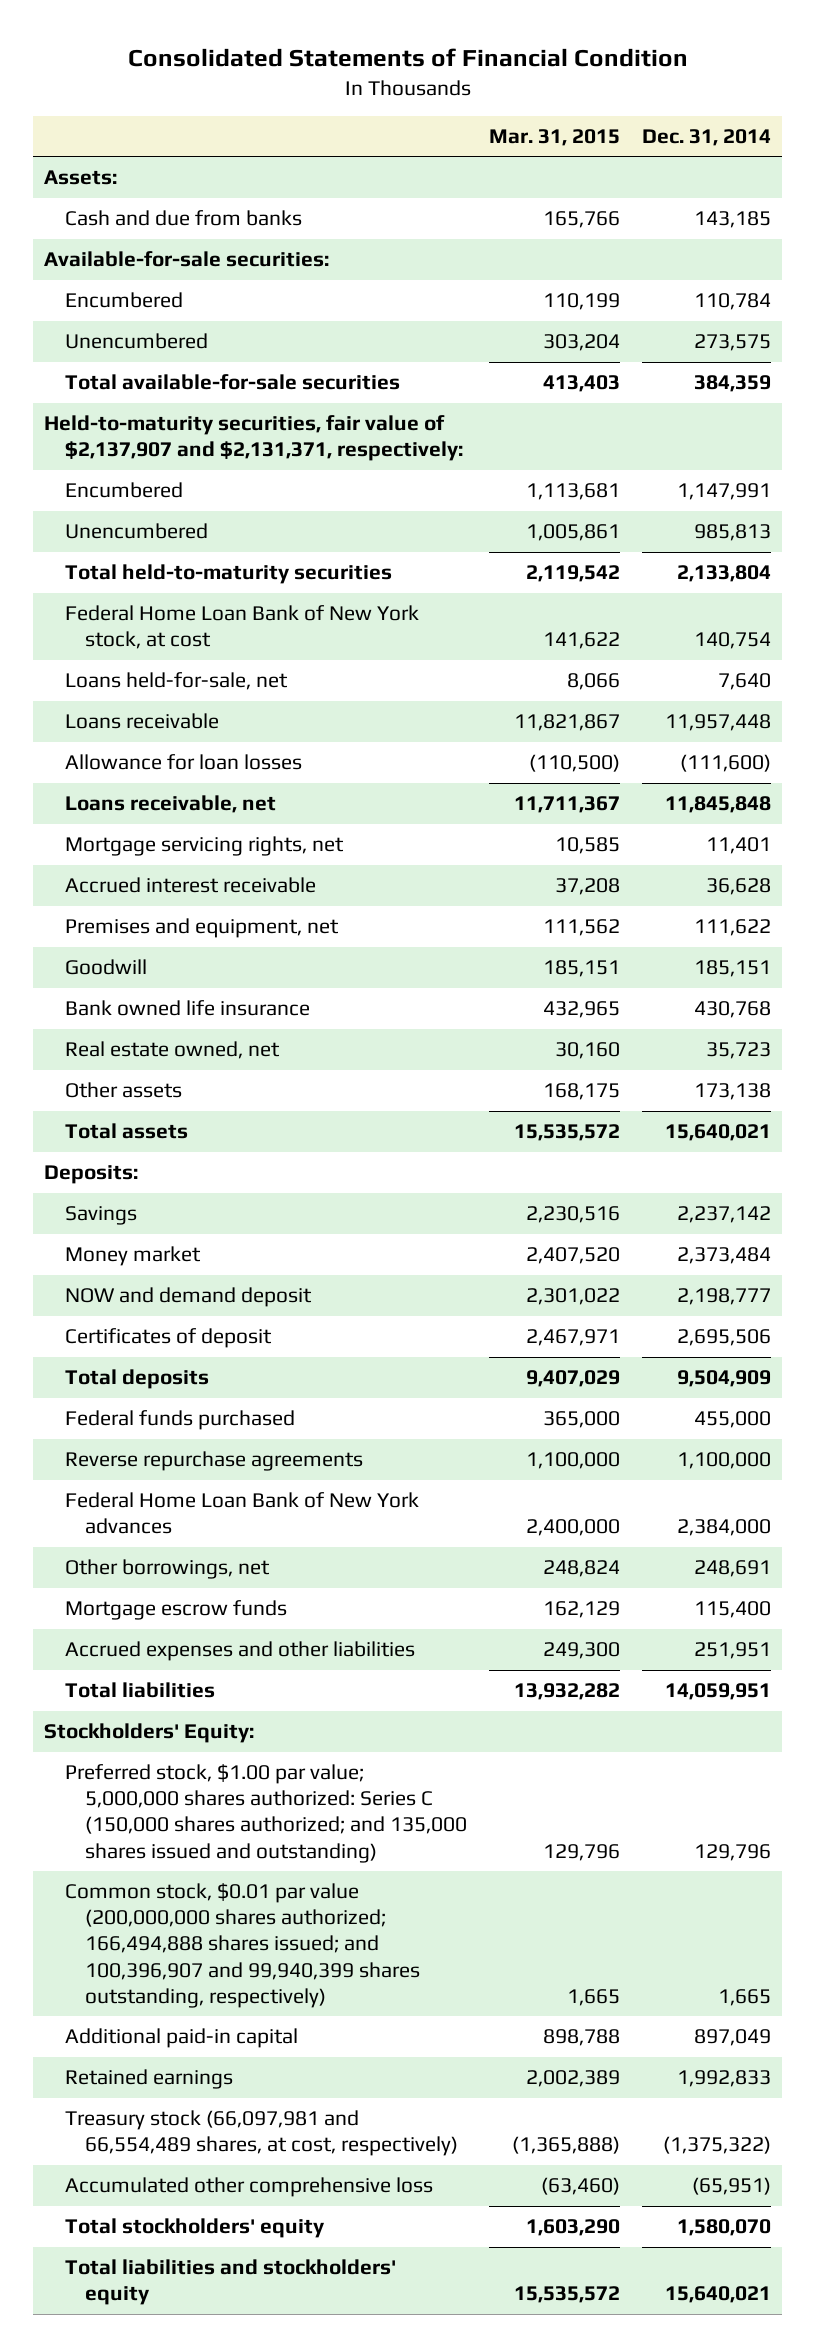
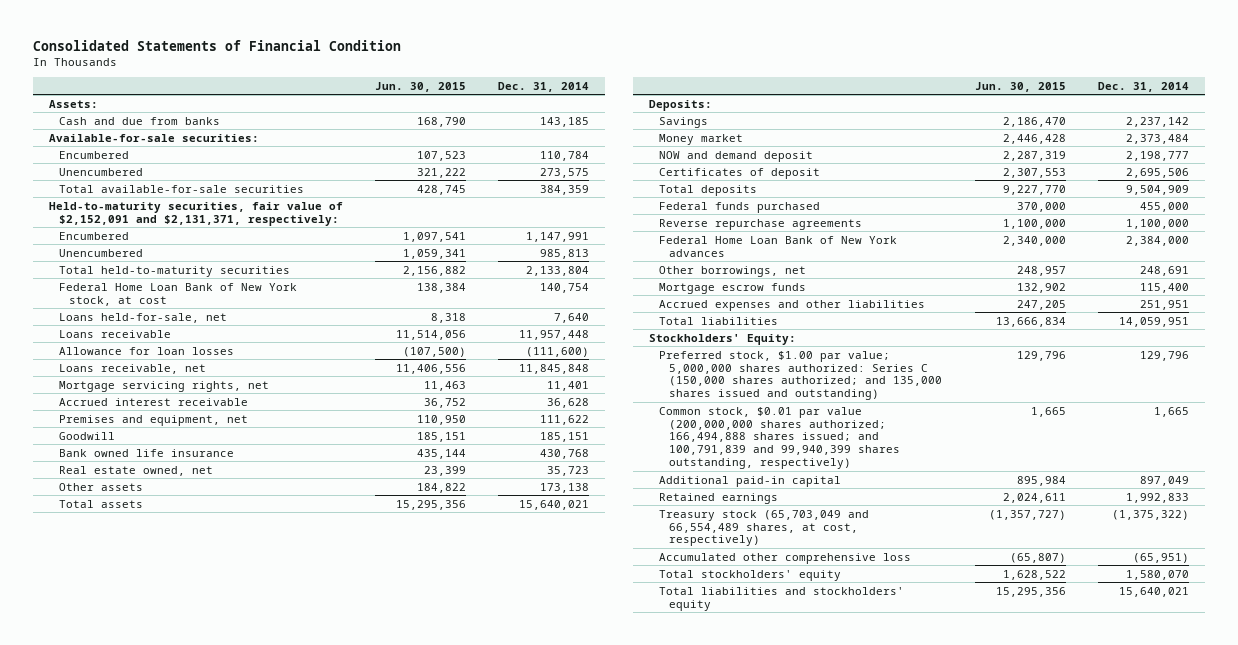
- | Mar. 31, 2015 | Dec. 31, 2014
+ | Jun. 30, 2015 | Dec. 31, 2014
- Held-to-maturity securities, fair value of $2,137,907 and $2,131,371, respectively:
+ Held-to-maturity securities, fair value of $2,152,091 and $2,131,371, respectively:
- Common stock, $0.01 par value (200,000,000 shares authorized; 166,494,888 shares issued; and 100,396,907 and 99,940,399 shares outstanding, respectively) | 1,665 | 1,665
+ Common stock, $0.01 par value (200,000,000 shares authorized; 166,494,888 shares issued; and 100,791,839 and 99,940,399 shares outstanding, respectively) | 1,665 | 1,665
- Treasury stock (66,097,981 and 66,554,489 shares, at cost, respectively) | (1,365,888) | (1,375,322)
+ Treasury stock (65,703,049 and 66,554,489 shares, at cost, respectively) | (1,357,727) | (1,375,322)

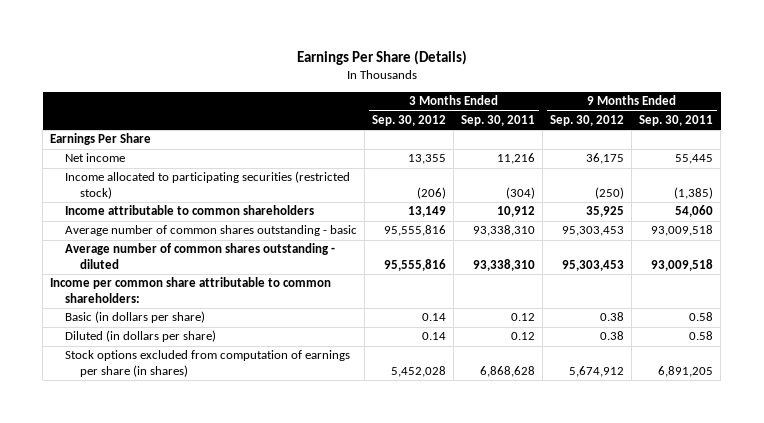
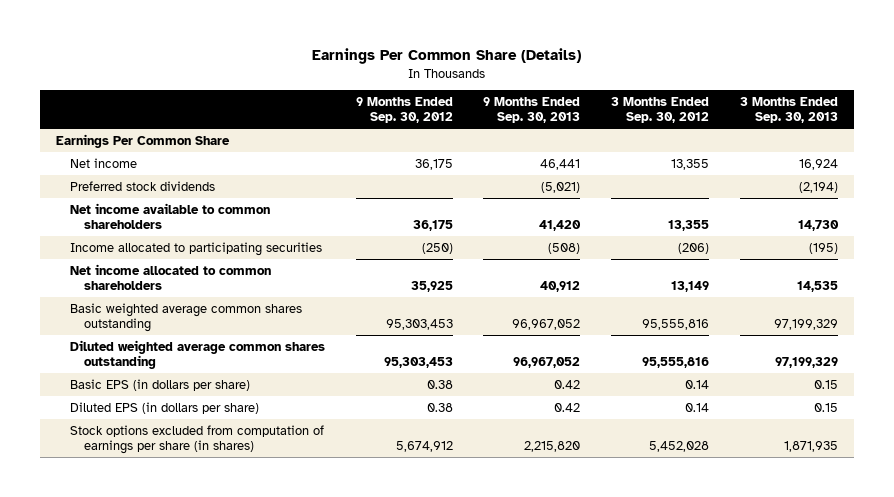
- Earnings Per Share (Details)
+ Earnings Per Common Share (Details)
- | 3 Months Ended Sep. 30, 2012 | 3 Months Ended Sep. 30, 2011 | 9 Months Ended Sep. 30, 2012 | 9 Months Ended Sep. 30, 2011
+ | 9 Months Ended Sep. 30, 2012 | 9 Months Ended Sep. 30, 2013 | 3 Months Ended Sep. 30, 2012 | 3 Months Ended Sep. 30, 2013
- Earnings Per Share
+ Earnings Per Common Share
- Income allocated to participating securities (restricted stock) | (206) | (304) | (250) | (1,385)
- Income attributable to common shareholders | 13,149 | 10,912 | 35,925 | 54,060
- Average number of common shares outstanding - basic | 95,555,816 | 93,338,310 | 95,303,453 | 93,009,518
- Average number of common shares outstanding - diluted | 95,555,816 | 93,338,310 | 95,303,453 | 93,009,518
- Income per common share attributable to common shareholders:
- Basic (in dollars per share) | 0.14 | 0.12 | 0.38 | 0.58
- Diluted (in dollars per share) | 0.14 | 0.12 | 0.38 | 0.58
+ Preferred stock dividends | | (5,021) | | (2,194)
+ Net income available to common shareholders | 36,175 | 41,420 | 13,355 | 14,730
+ Income allocated to participating securities | (250) | (508) | (206) | (195)
+ Net income allocated to common shareholders | 35,925 | 40,912 | 13,149 | 14,535
+ Basic weighted average common shares outstanding | 95,303,453 | 96,967,052 | 95,555,816 | 97,199,329
+ Diluted weighted average common shares outstanding | 95,303,453 | 96,967,052 | 95,555,816 | 97,199,329
+ Basic EPS (in dollars per share) | 0.38 | 0.42 | 0.14 | 0.15
+ Diluted EPS (in dollars per share) | 0.38 | 0.42 | 0.14 | 0.15

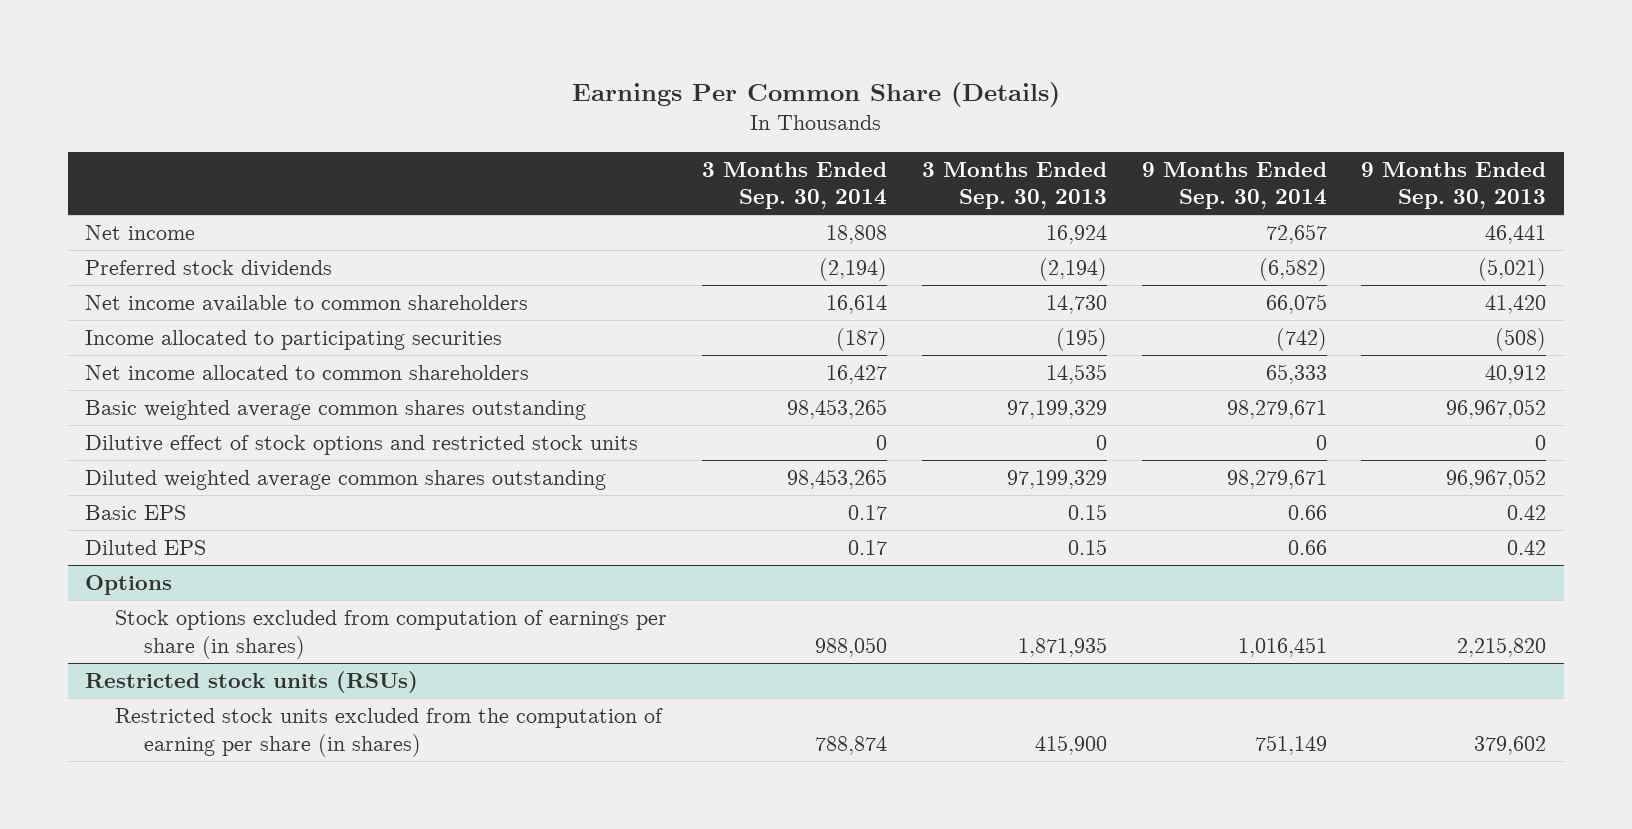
- | 9 Months Ended Sep. 30, 2012 | 9 Months Ended Sep. 30, 2013 | 3 Months Ended Sep. 30, 2012 | 3 Months Ended Sep. 30, 2013
+ | 3 Months Ended Sep. 30, 2014 | 3 Months Ended Sep. 30, 2013 | 9 Months Ended Sep. 30, 2014 | 9 Months Ended Sep. 30, 2013
- Earnings Per Common Share
+ Dilutive effect of stock options and restricted stock units | 0 | 0 | 0 | 0
- Basic EPS (in dollars per share) | 0.38 | 0.42 | 0.14 | 0.15
- Diluted EPS (in dollars per share) | 0.38 | 0.42 | 0.14 | 0.15
+ Basic EPS | 0.17 | 0.15 | 0.66 | 0.42
+ Diluted EPS | 0.17 | 0.15 | 0.66 | 0.42
+ Options
+ Restricted stock units (RSUs)
+ Restricted stock units excluded from the computation of earning per share (in shares) | 788,874 | 415,900 | 751,149 | 379,602

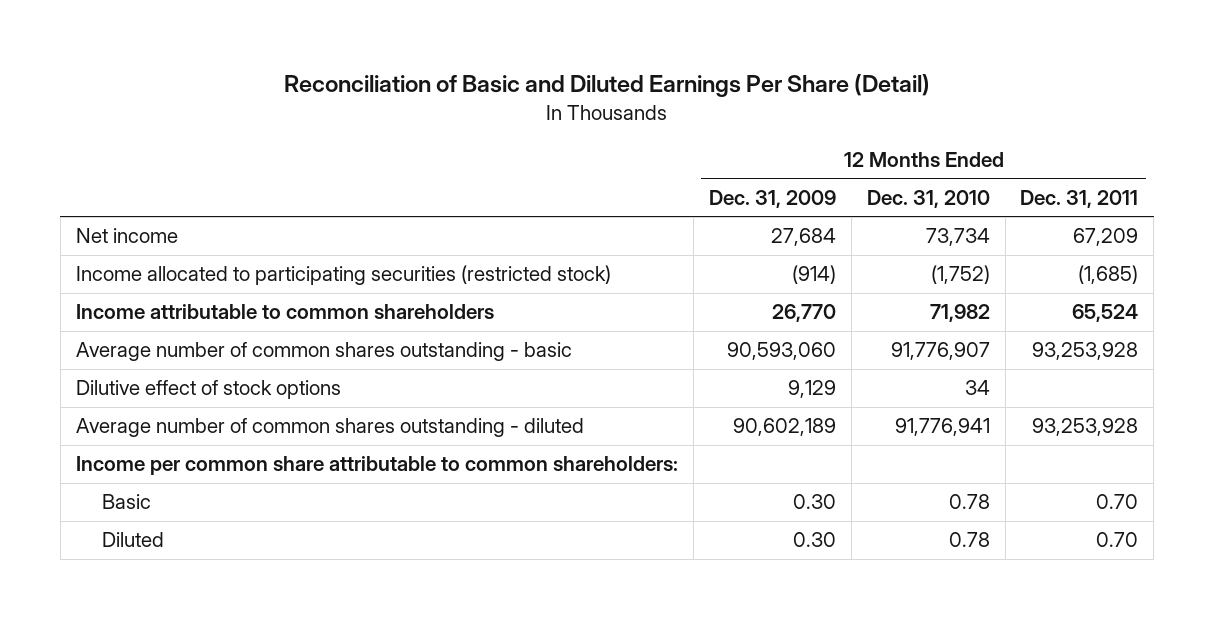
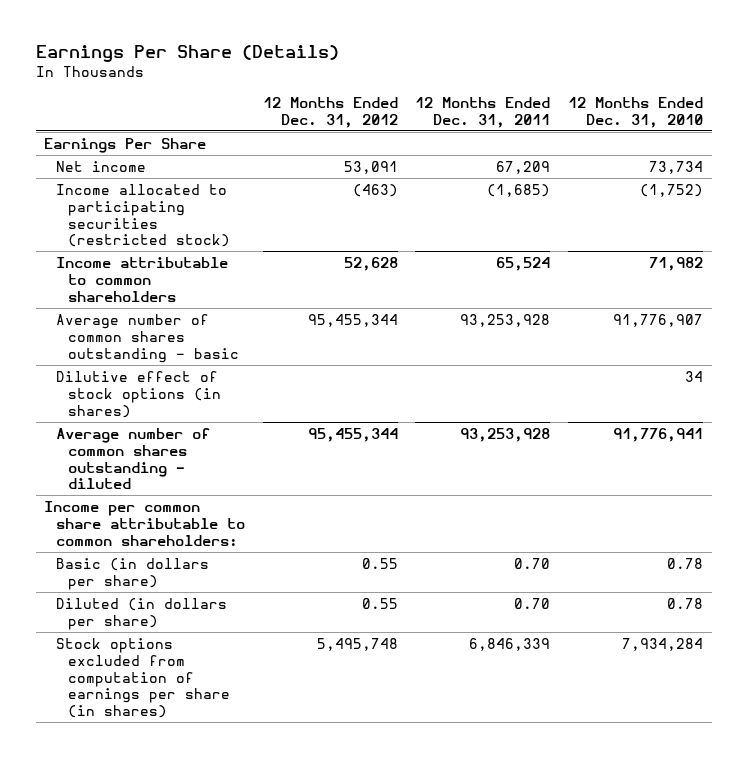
- Reconciliation of Basic and Diluted Earnings Per Share (Detail)
+ Earnings Per Share (Details)
- | 12 Months Ended Dec. 31, 2009 | 12 Months Ended Dec. 31, 2010 | 12 Months Ended Dec. 31, 2011
+ | 12 Months Ended Dec. 31, 2012 | 12 Months Ended Dec. 31, 2011 | 12 Months Ended Dec. 31, 2010
+ Earnings Per Share
- Dilutive effect of stock options | 9,129 | 34 |
+ Dilutive effect of stock options (in shares) | | | 34
- Basic | 0.30 | 0.78 | 0.70
- Diluted | 0.30 | 0.78 | 0.70
+ Basic (in dollars per share) | 0.55 | 0.70 | 0.78
+ Diluted (in dollars per share) | 0.55 | 0.70 | 0.78
+ Stock options excluded from computation of earnings per share (in shares) | 5,495,748 | 6,846,339 | 7,934,284

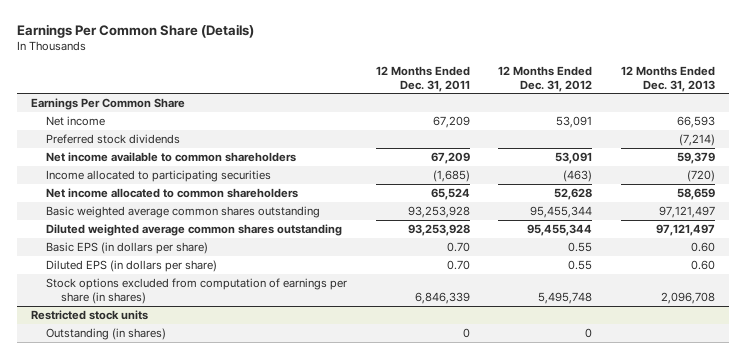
- Earnings Per Share (Details)
+ Earnings Per Common Share (Details)
- | 12 Months Ended Dec. 31, 2012 | 12 Months Ended Dec. 31, 2011 | 12 Months Ended Dec. 31, 2010
+ | 12 Months Ended Dec. 31, 2011 | 12 Months Ended Dec. 31, 2012 | 12 Months Ended Dec. 31, 2013
- Earnings Per Share
+ Earnings Per Common Share
- Income allocated to participating securities (restricted stock) | (463) | (1,685) | (1,752)
- Income attributable to common shareholders | 52,628 | 65,524 | 71,982
- Average number of common shares outstanding - basic | 95,455,344 | 93,253,928 | 91,776,907
- Dilutive effect of stock options (in shares) | | | 34
- Average number of common shares outstanding - diluted | 95,455,344 | 93,253,928 | 91,776,941
- Income per common share attributable to common shareholders:
- Basic (in dollars per share) | 0.55 | 0.70 | 0.78
- Diluted (in dollars per share) | 0.55 | 0.70 | 0.78
+ Preferred stock dividends | | | (7,214)
+ Net income available to common shareholders | 67,209 | 53,091 | 59,379
+ Income allocated to participating securities | (1,685) | (463) | (720)
+ Net income allocated to common shareholders | 65,524 | 52,628 | 58,659
+ Basic weighted average common shares outstanding | 93,253,928 | 95,455,344 | 97,121,497
+ Diluted weighted average common shares outstanding | 93,253,928 | 95,455,344 | 97,121,497
+ Basic EPS (in dollars per share) | 0.70 | 0.55 | 0.60
+ Diluted EPS (in dollars per share) | 0.70 | 0.55 | 0.60
+ Restricted stock units
+ Outstanding (in shares) | 0 | 0 |

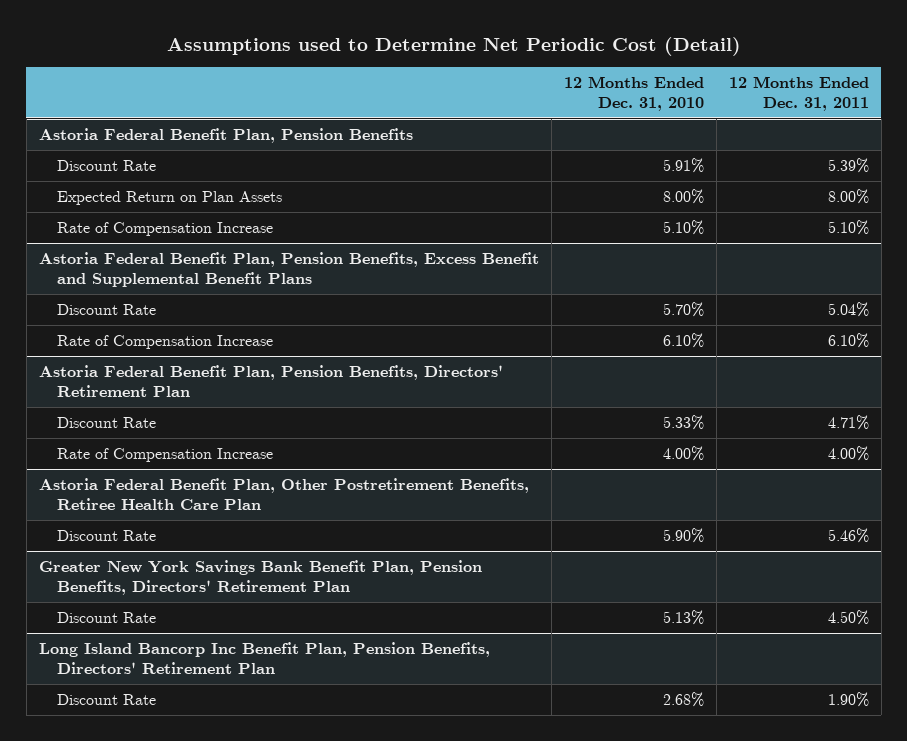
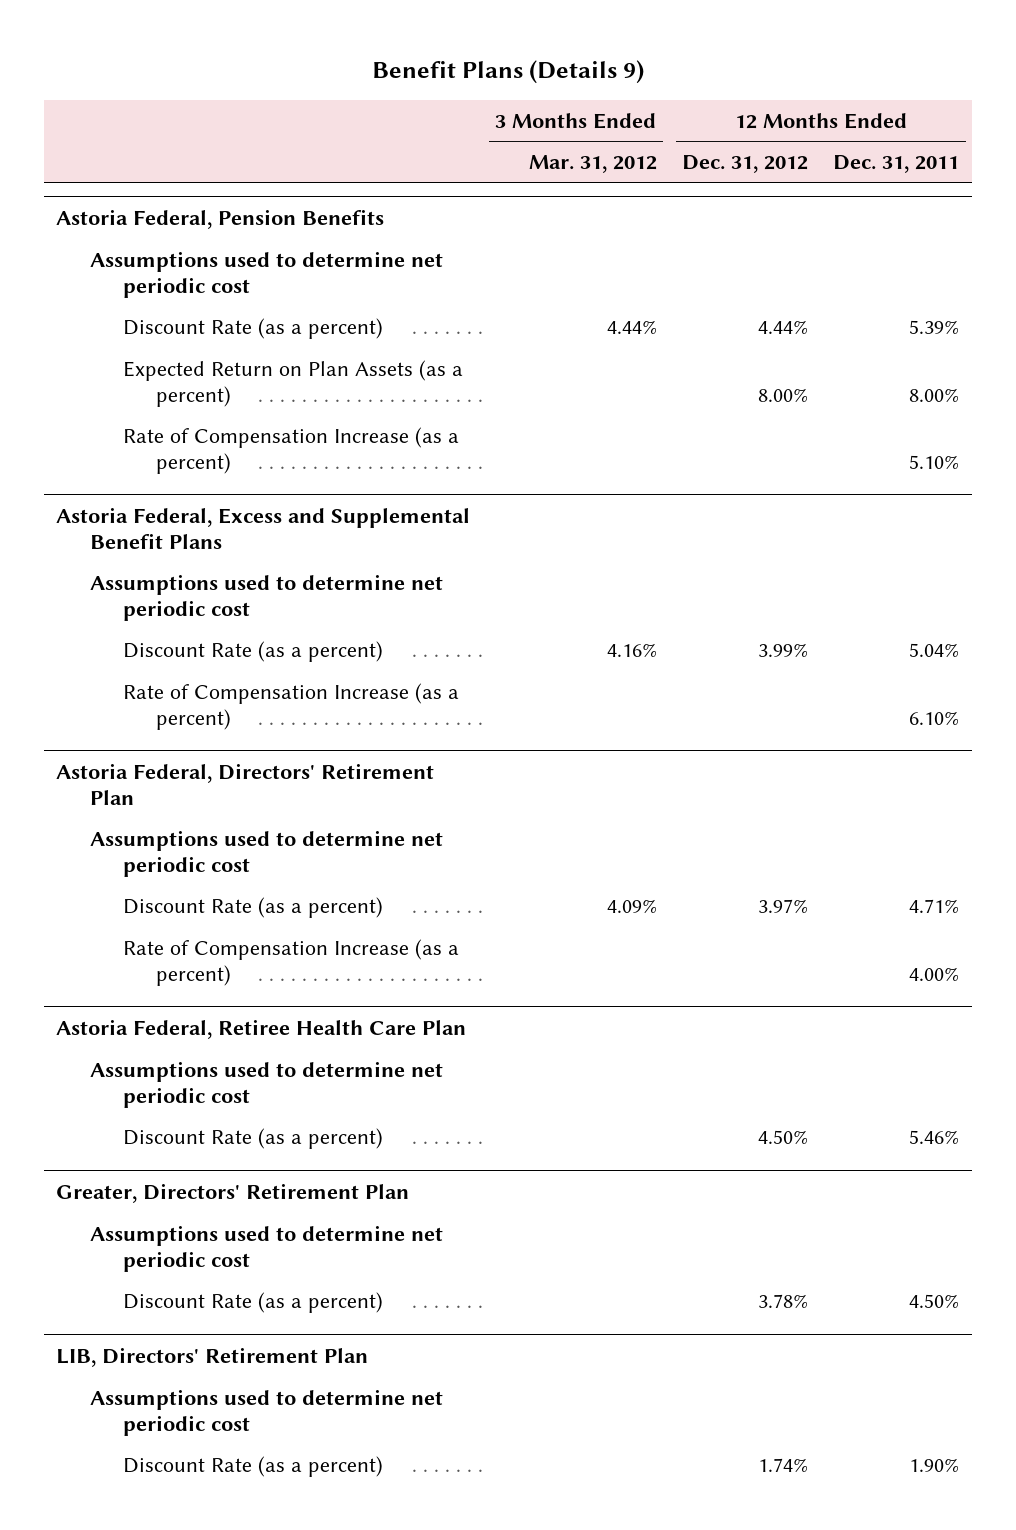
- Assumptions used to Determine Net Periodic Cost (Detail)
+ Benefit Plans (Details 9)
- | 12 Months Ended Dec. 31, 2010 | 12 Months Ended Dec. 31, 2011
+ | 3 Months Ended Mar. 31, 2012 | 12 Months Ended Dec. 31, 2012 | 12 Months Ended Dec. 31, 2011
- Astoria Federal Benefit Plan, Pension Benefits
- Discount Rate | 5.91% | 5.39%
- Expected Return on Plan Assets | 8.00% | 8.00%
- Rate of Compensation Increase | 5.10% | 5.10%
- Astoria Federal Benefit Plan, Pension Benefits, Excess Benefit and Supplemental Benefit Plans
- Discount Rate | 5.70% | 5.04%
- Rate of Compensation Increase | 6.10% | 6.10%
- Astoria Federal Benefit Plan, Pension Benefits, Directors' Retirement Plan
- Discount Rate | 5.33% | 4.71%
- Rate of Compensation Increase | 4.00% | 4.00%
- Astoria Federal Benefit Plan, Other Postretirement Benefits, Retiree Health Care Plan
- Discount Rate | 5.90% | 5.46%
- Greater New York Savings Bank Benefit Plan, Pension Benefits, Directors' Retirement Plan
- Discount Rate | 5.13% | 4.50%
- Long Island Bancorp Inc Benefit Plan, Pension Benefits, Directors' Retirement Plan
- Discount Rate | 2.68% | 1.90%
+ Astoria Federal, Pension Benefits
+ Assumptions used to determine net periodic cost
+ Discount Rate (as a percent) | 4.44% | 4.44% | 5.39%
+ Expected Return on Plan Assets (as a percent) | | 8.00% | 8.00%
+ Rate of Compensation Increase (as a percent) | | | 5.10%
+ Astoria Federal, Excess and Supplemental Benefit Plans
+ Assumptions used to determine net periodic cost
+ Discount Rate (as a percent) | 4.16% | 3.99% | 5.04%
+ Rate of Compensation Increase (as a percent) | | | 6.10%
+ Astoria Federal, Directors' Retirement Plan
+ Assumptions used to determine net periodic cost
+ Discount Rate (as a percent) | 4.09% | 3.97% | 4.71%
+ Rate of Compensation Increase (as a percent) | | | 4.00%
+ Astoria Federal, Retiree Health Care Plan
+ Assumptions used to determine net periodic cost
+ Discount Rate (as a percent) | | 4.50% | 5.46%
+ Greater, Directors' Retirement Plan
+ Assumptions used to determine net periodic cost
+ Discount Rate (as a percent) | | 3.78% | 4.50%
+ LIB, Directors' Retirement Plan
+ Assumptions used to determine net periodic cost
+ Discount Rate (as a percent) | | 1.74% | 1.90%

